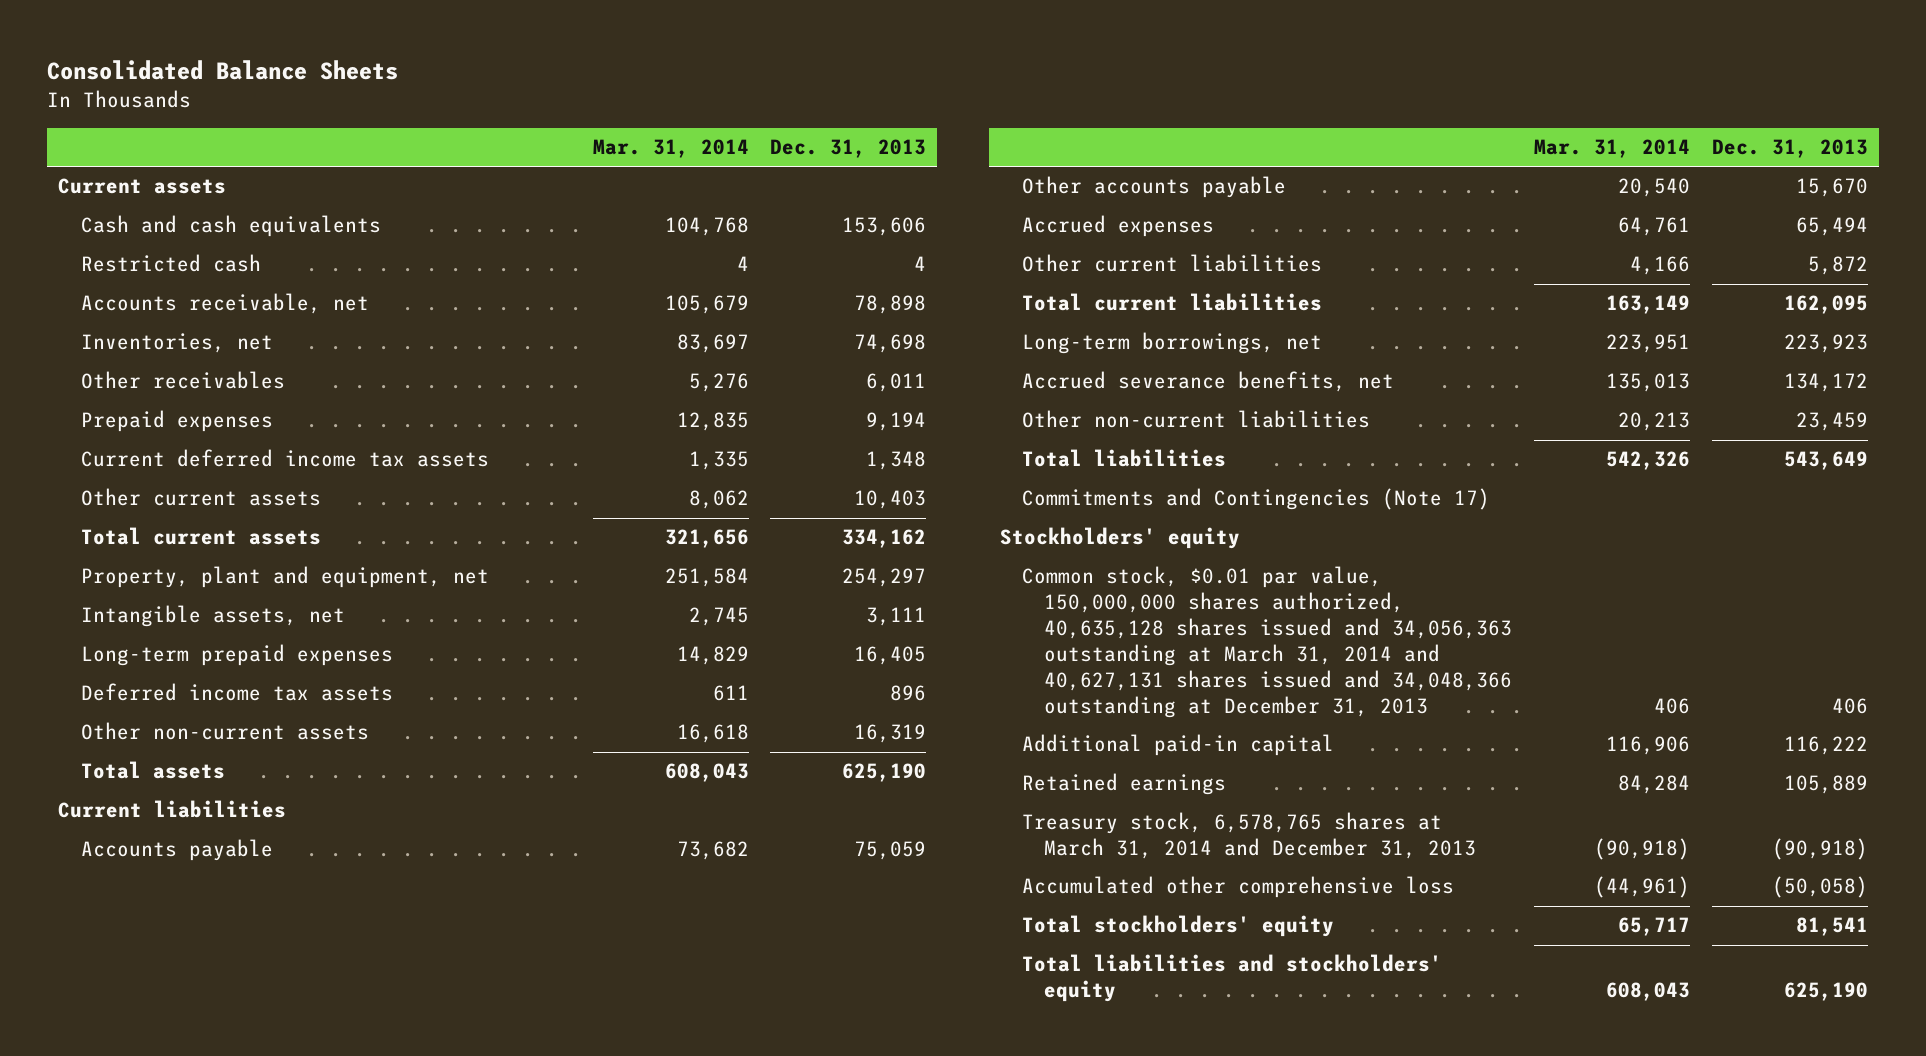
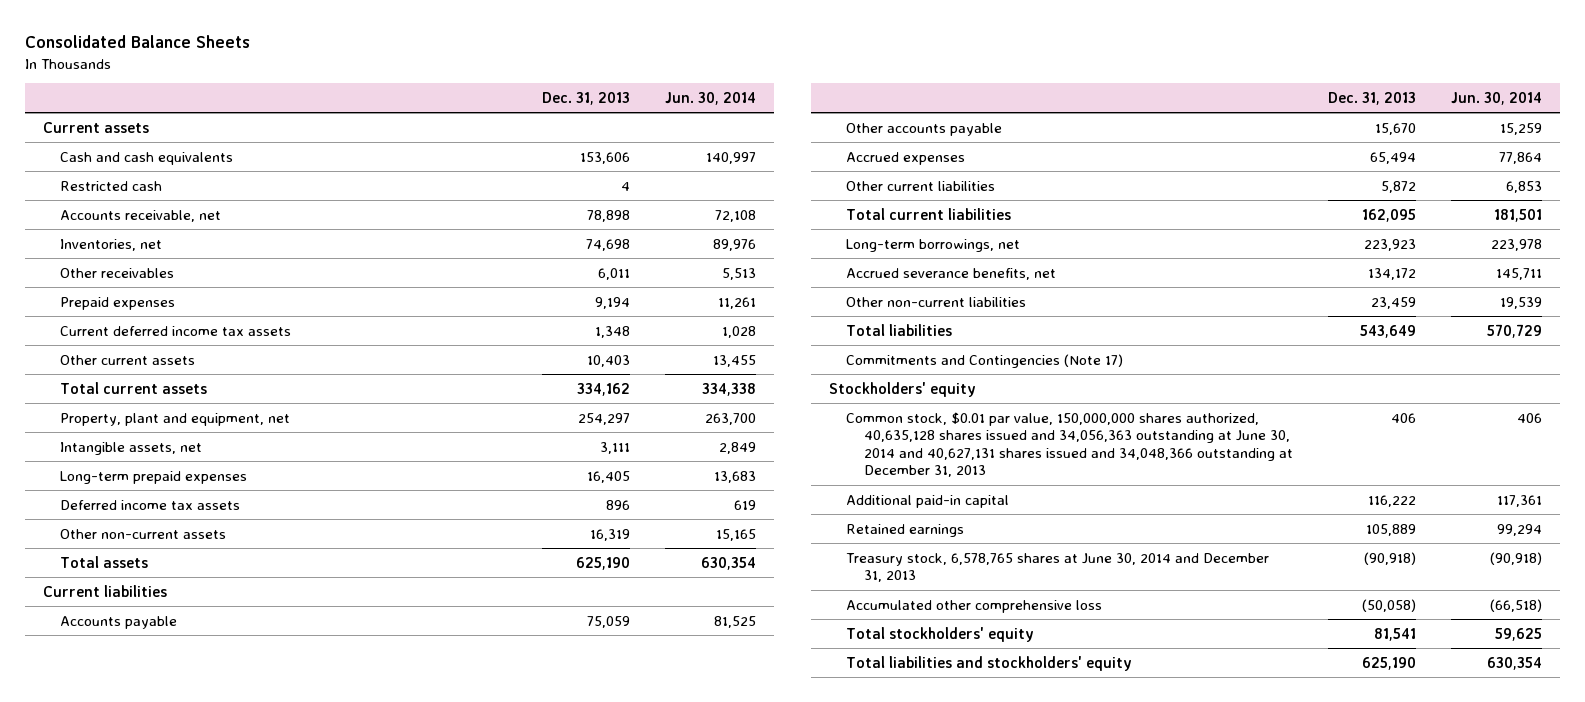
- | Mar. 31, 2014 | Dec. 31, 2013
+ | Dec. 31, 2013 | Jun. 30, 2014
- Common stock, $0.01 par value, 150,000,000 shares authorized, 40,635,128 shares issued and 34,056,363 outstanding at March 31, 2014 and 40,627,131 shares issued and 34,048,366 outstanding at December 31, 2013 | 406 | 406
+ Common stock, $0.01 par value, 150,000,000 shares authorized, 40,635,128 shares issued and 34,056,363 outstanding at June 30, 2014 and 40,627,131 shares issued and 34,048,366 outstanding at December 31, 2013 | 406 | 406
- Treasury stock, 6,578,765 shares at March 31, 2014 and December 31, 2013 | (90,918) | (90,918)
+ Treasury stock, 6,578,765 shares at June 30, 2014 and December 31, 2013 | (90,918) | (90,918)

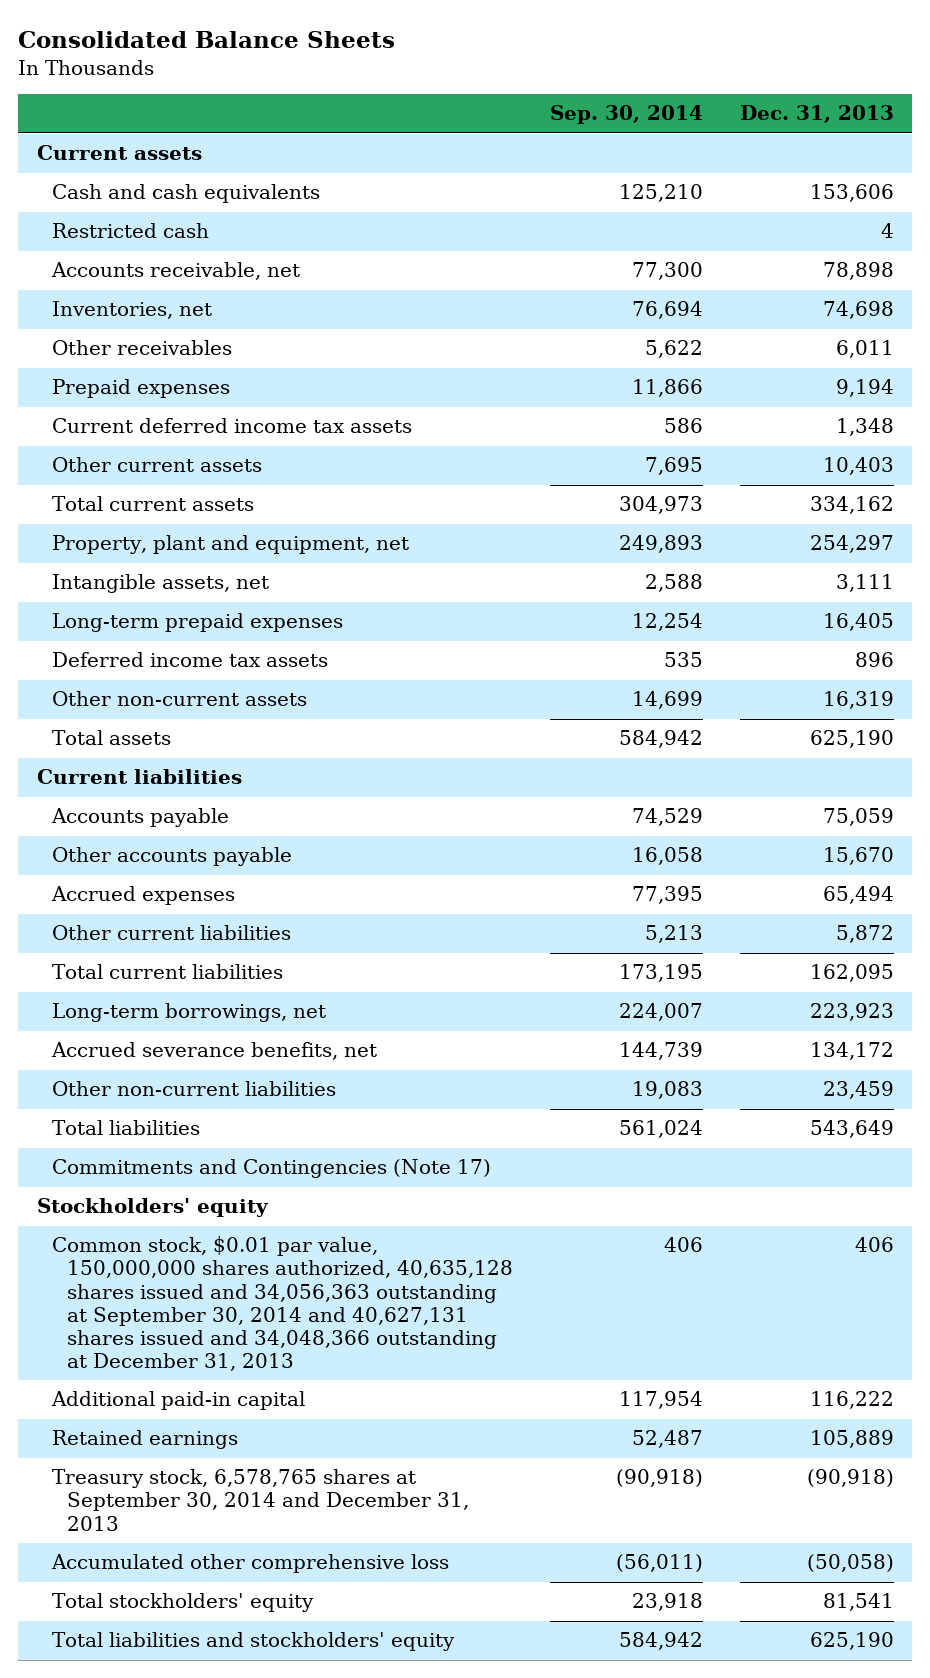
- | Dec. 31, 2013 | Jun. 30, 2014
+ | Sep. 30, 2014 | Dec. 31, 2013
- Common stock, $0.01 par value, 150,000,000 shares authorized, 40,635,128 shares issued and 34,056,363 outstanding at June 30, 2014 and 40,627,131 shares issued and 34,048,366 outstanding at December 31, 2013 | 406 | 406
+ Common stock, $0.01 par value, 150,000,000 shares authorized, 40,635,128 shares issued and 34,056,363 outstanding at September 30, 2014 and 40,627,131 shares issued and 34,048,366 outstanding at December 31, 2013 | 406 | 406
- Treasury stock, 6,578,765 shares at June 30, 2014 and December 31, 2013 | (90,918) | (90,918)
+ Treasury stock, 6,578,765 shares at September 30, 2014 and December 31, 2013 | (90,918) | (90,918)

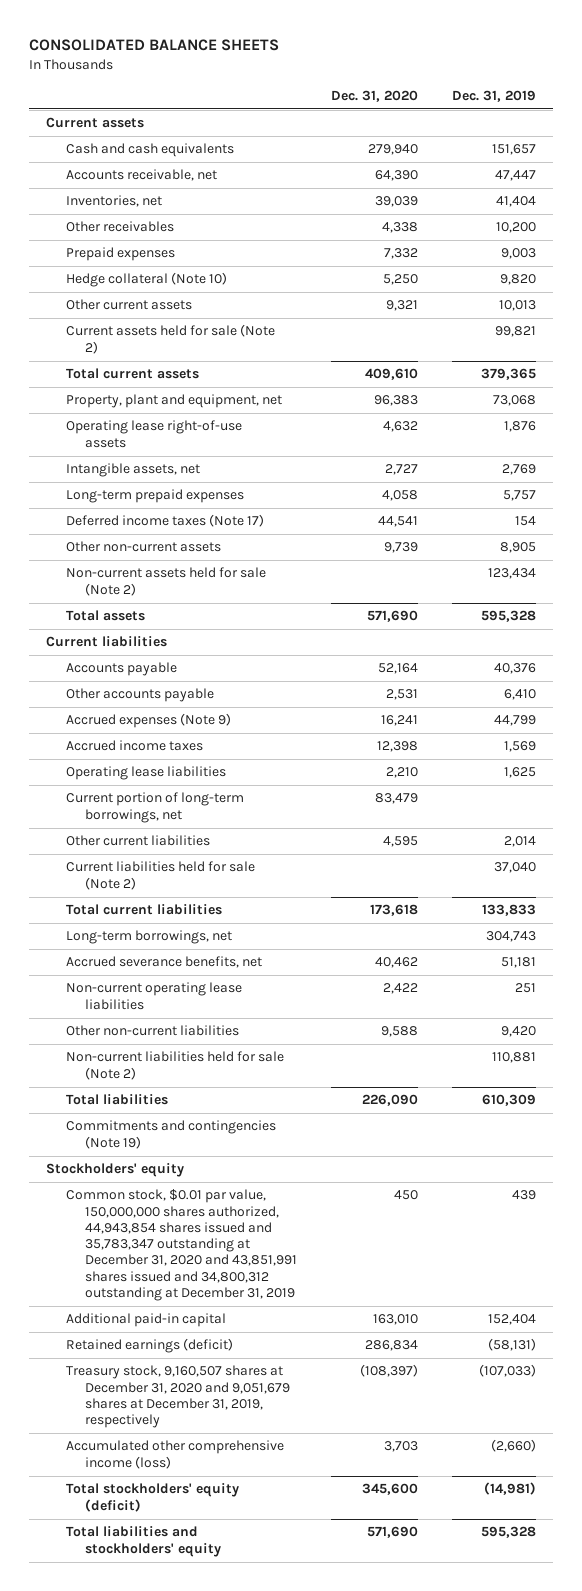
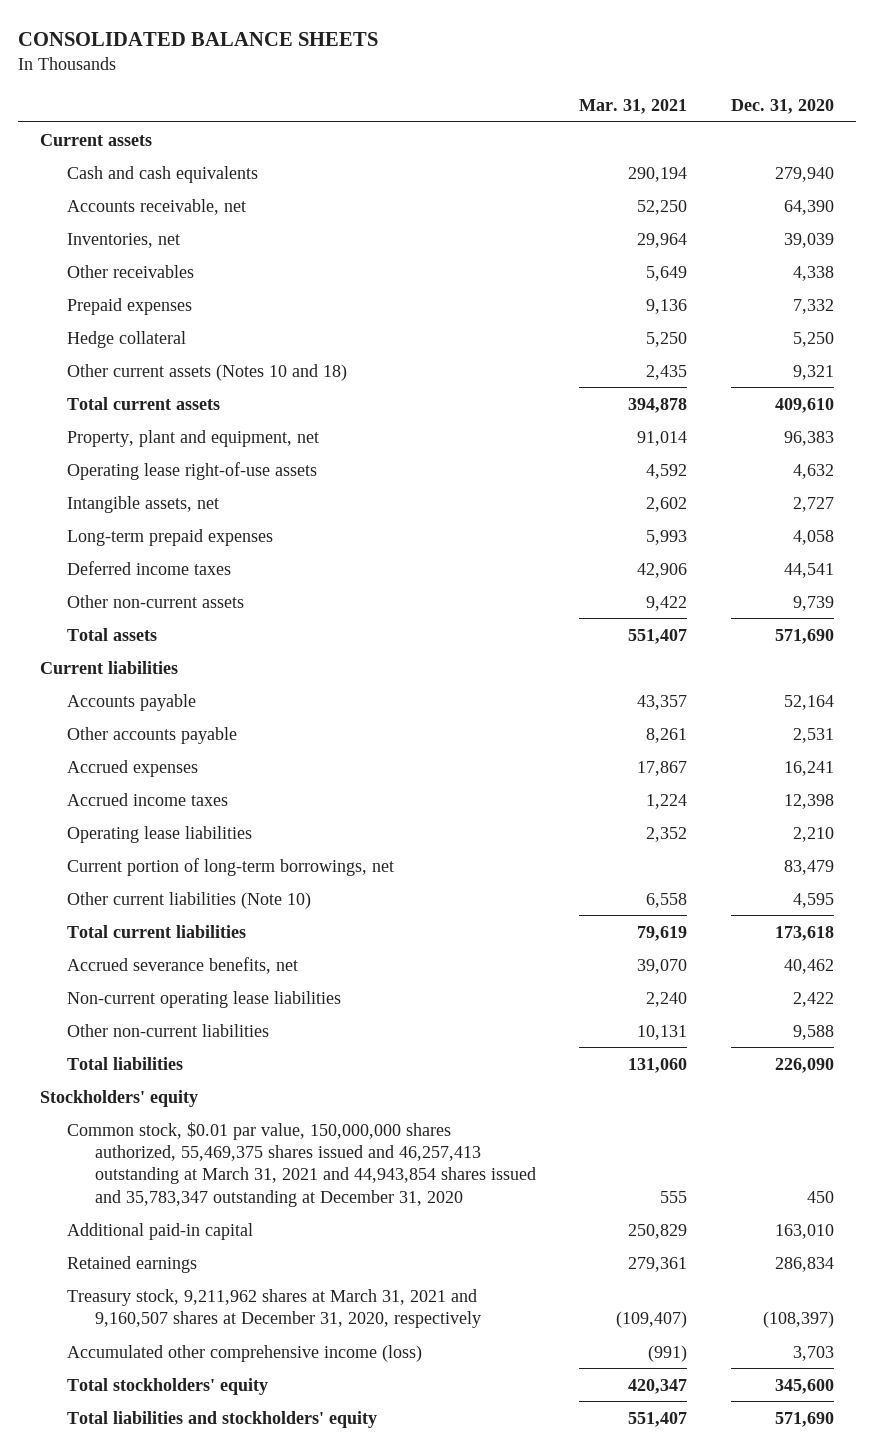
- | Dec. 31, 2020 | Dec. 31, 2019
+ | Mar. 31, 2021 | Dec. 31, 2020
- Hedge collateral (Note 10) | 5,250 | 9,820
- Other current assets | 9,321 | 10,013
- Current assets held for sale (Note 2) | | 99,821
+ Hedge collateral | 5,250 | 5,250
+ Other current assets (Notes 10 and 18) | 2,435 | 9,321
- Deferred income taxes (Note 17) | 44,541 | 154
+ Deferred income taxes | 42,906 | 44,541
- Non-current assets held for sale (Note 2) | | 123,434
- Accrued expenses (Note 9) | 16,241 | 44,799
+ Accrued expenses | 17,867 | 16,241
- Other current liabilities | 4,595 | 2,014
- Current liabilities held for sale (Note 2) | | 37,040
+ Other current liabilities (Note 10) | 6,558 | 4,595
- Long-term borrowings, net | | 304,743
- Non-current liabilities held for sale (Note 2) | | 110,881
- Commitments and contingencies (Note 19)
- Common stock, $0.01 par value, 150,000,000 shares authorized, 44,943,854 shares issued and 35,783,347 outstanding at December 31, 2020 and 43,851,991 shares issued and 34,800,312 outstanding at December 31, 2019 | 450 | 439
+ Common stock, $0.01 par value, 150,000,000 shares authorized, 55,469,375 shares issued and 46,257,413 outstanding at March 31, 2021 and 44,943,854 shares issued and 35,783,347 outstanding at December 31, 2020 | 555 | 450
- Retained earnings (deficit) | 286,834 | (58,131)
- Treasury stock, 9,160,507 shares at December 31, 2020 and 9,051,679 shares at December 31, 2019, respectively | (108,397) | (107,033)
+ Retained earnings | 279,361 | 286,834
+ Treasury stock, 9,211,962 shares at March 31, 2021 and 9,160,507 shares at December 31, 2020, respectively | (109,407) | (108,397)
- Total stockholders' equity (deficit) | 345,600 | (14,981)
+ Total stockholders' equity | 420,347 | 345,600

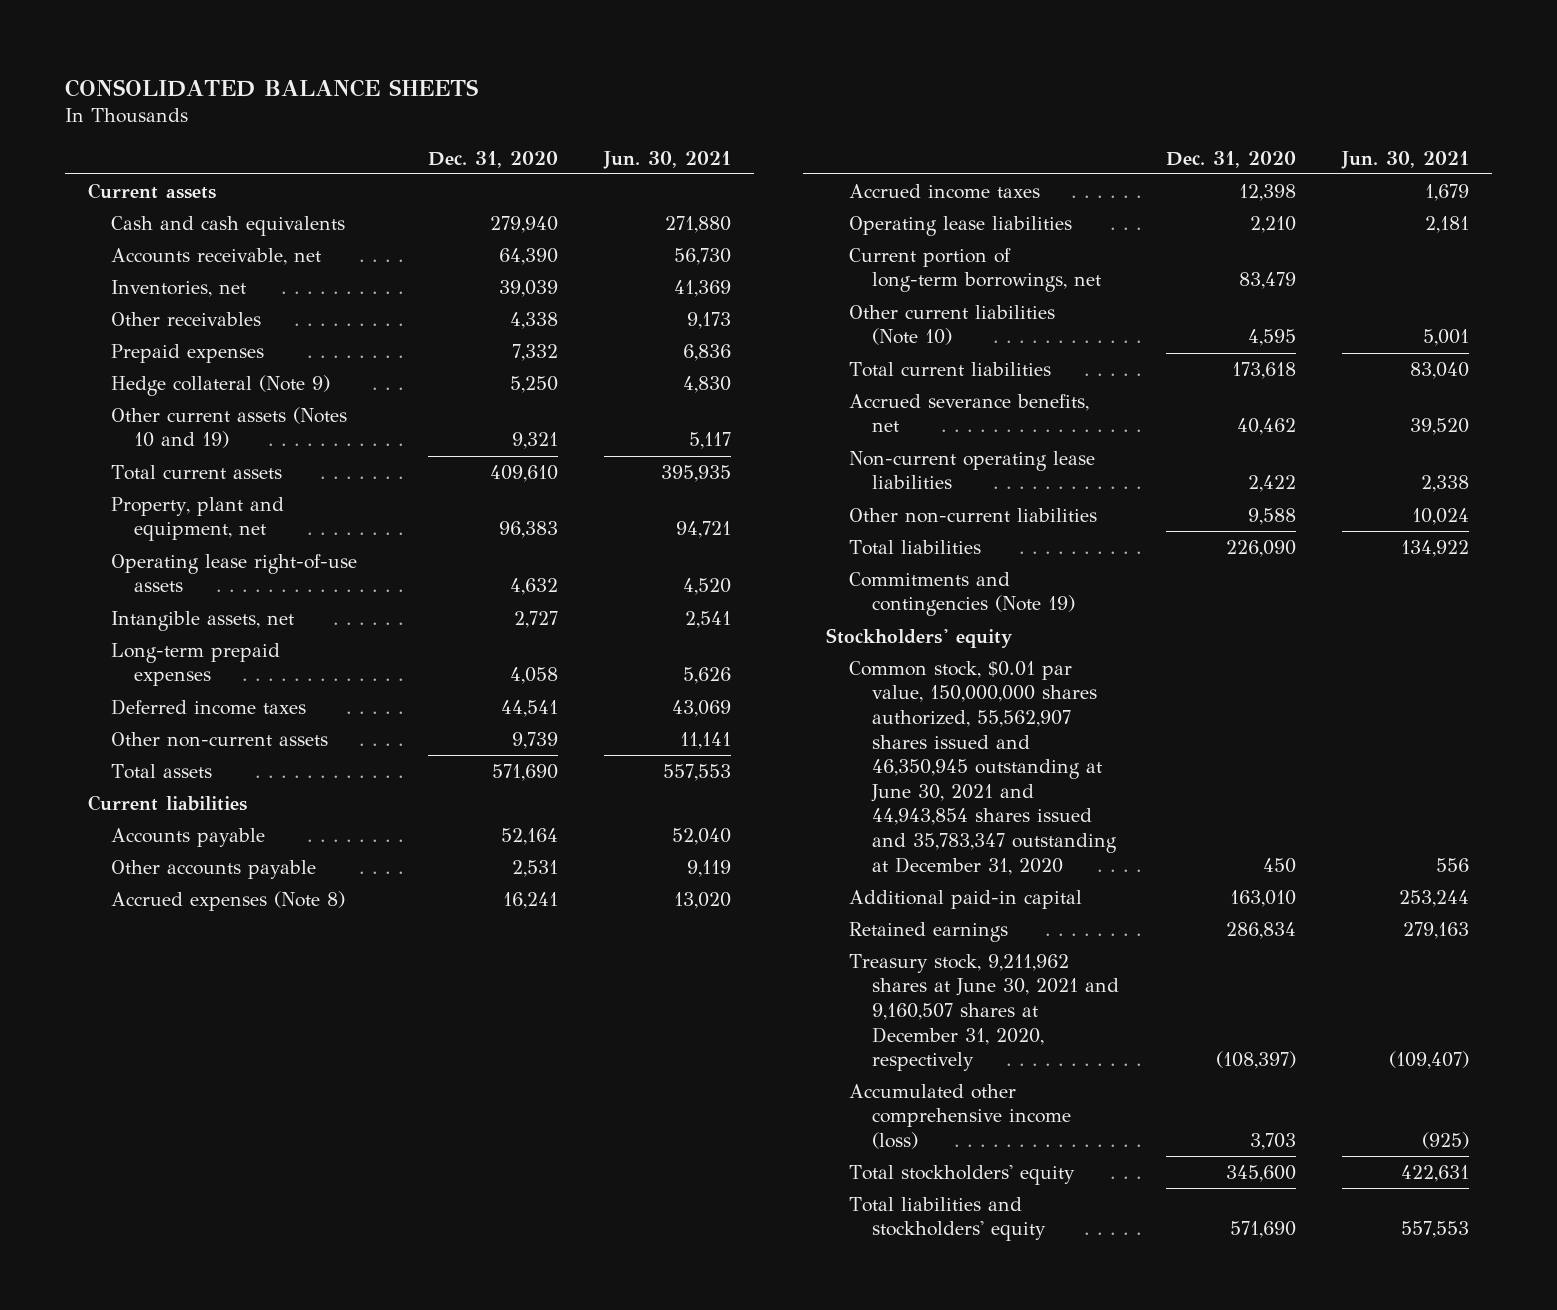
- | Mar. 31, 2021 | Dec. 31, 2020
+ | Dec. 31, 2020 | Jun. 30, 2021
- Hedge collateral | 5,250 | 5,250
- Other current assets (Notes 10 and 18) | 2,435 | 9,321
+ Hedge collateral (Note 9) | 5,250 | 4,830
+ Other current assets (Notes 10 and 19) | 9,321 | 5,117
- Accrued expenses | 17,867 | 16,241
+ Accrued expenses (Note 8) | 16,241 | 13,020
+ Commitments and contingencies (Note 19)
- Common stock, $0.01 par value, 150,000,000 shares authorized, 55,469,375 shares issued and 46,257,413 outstanding at March 31, 2021 and 44,943,854 shares issued and 35,783,347 outstanding at December 31, 2020 | 555 | 450
+ Common stock, $0.01 par value, 150,000,000 shares authorized, 55,562,907 shares issued and 46,350,945 outstanding at June 30, 2021 and 44,943,854 shares issued and 35,783,347 outstanding at December 31, 2020 | 450 | 556
- Treasury stock, 9,211,962 shares at March 31, 2021 and 9,160,507 shares at December 31, 2020, respectively | (109,407) | (108,397)
+ Treasury stock, 9,211,962 shares at June 30, 2021 and 9,160,507 shares at December 31, 2020, respectively | (108,397) | (109,407)

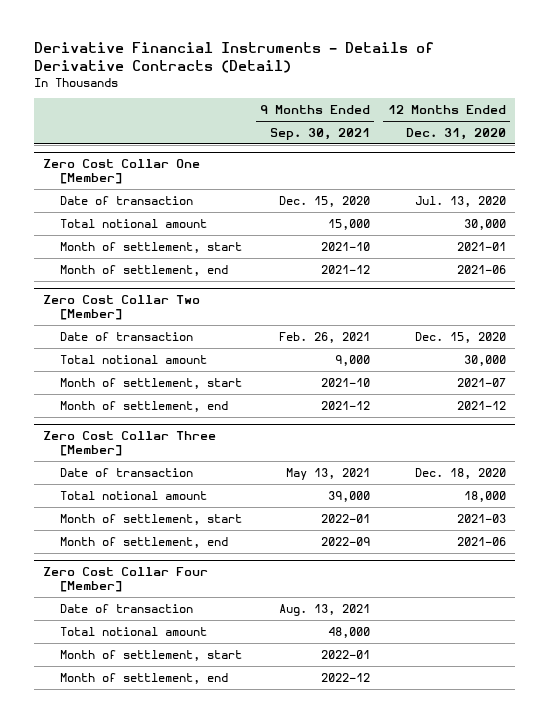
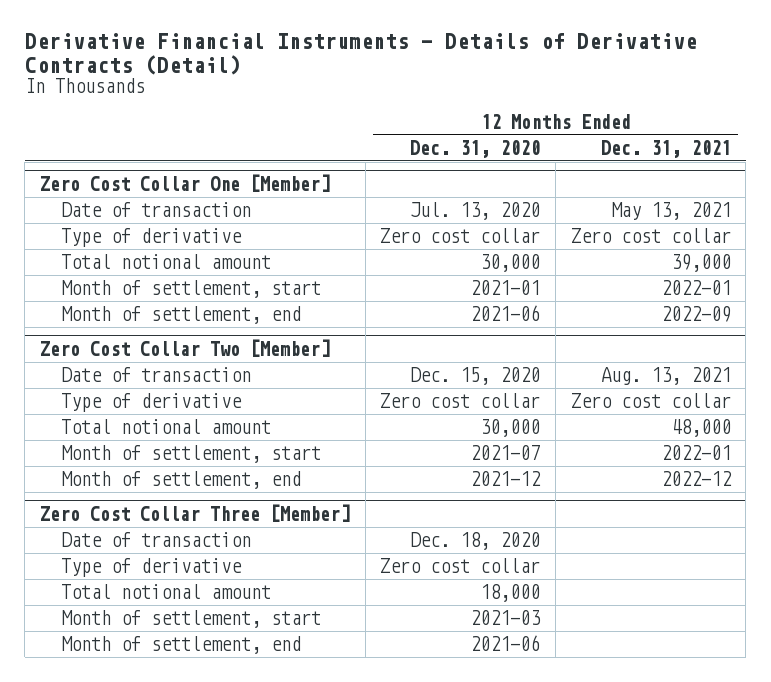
- | 9 Months Ended Sep. 30, 2021 | 12 Months Ended Dec. 31, 2020
+ | 12 Months Ended Dec. 31, 2020 | 12 Months Ended Dec. 31, 2021
@ Zero Cost Collar One [Member]
+ Type of derivative | Zero cost collar | Zero cost collar
@ Zero Cost Collar Two [Member]
+ Type of derivative | Zero cost collar | Zero cost collar
@ Zero Cost Collar Three [Member]
+ Type of derivative | Zero cost collar |
- Zero Cost Collar Four [Member]
- Date of transaction | Aug. 13, 2021 |
- Total notional amount | 48,000 |
- Month of settlement, start | 2022-01 |
- Month of settlement, end | 2022-12 |

